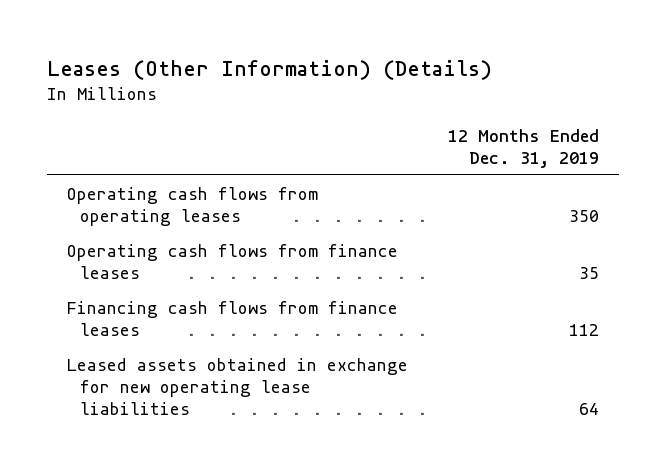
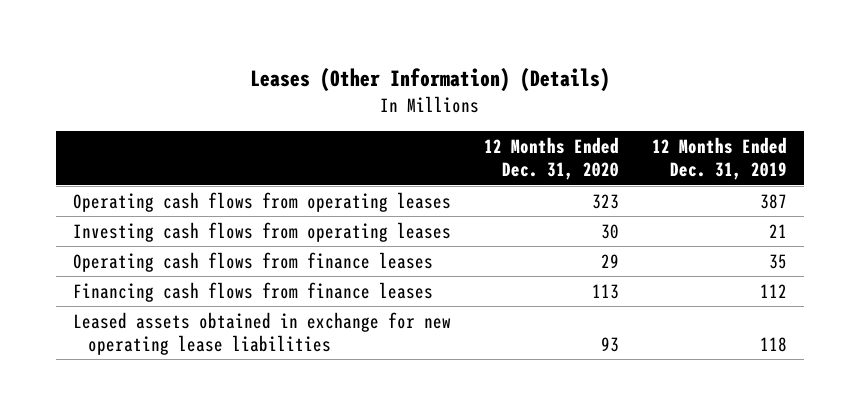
- | 12 Months Ended Dec. 31, 2019
+ | 12 Months Ended Dec. 31, 2020 | 12 Months Ended Dec. 31, 2019
- Operating cash flows from operating leases | 350
+ Operating cash flows from operating leases | 323 | 387
+ Investing cash flows from operating leases | 30 | 21
- Leased assets obtained in exchange for new operating lease liabilities | 64
+ Leased assets obtained in exchange for new operating lease liabilities | 93 | 118

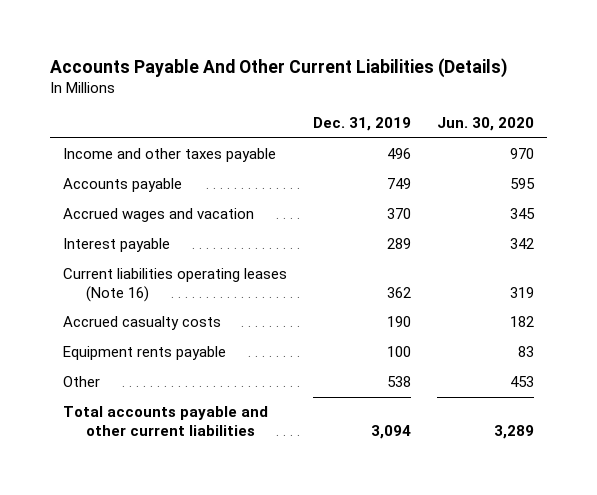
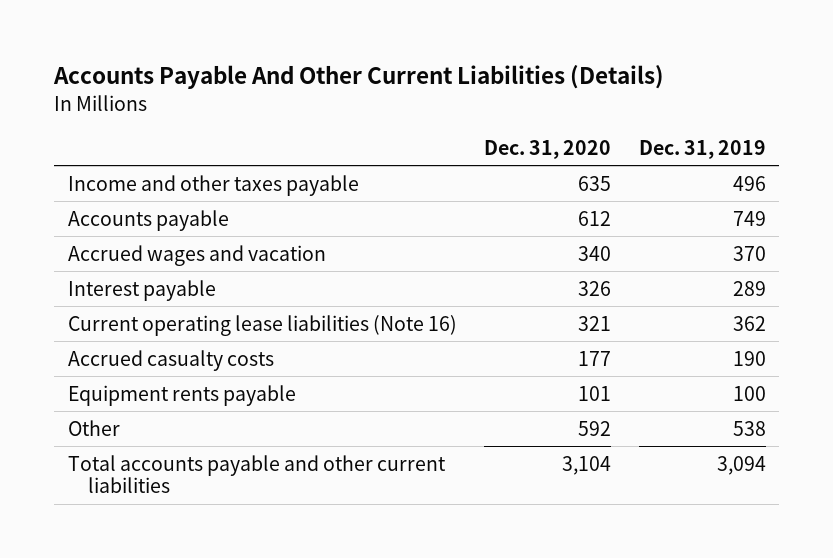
- | Dec. 31, 2019 | Jun. 30, 2020
+ | Dec. 31, 2020 | Dec. 31, 2019
- Current liabilities operating leases (Note 16) | 362 | 319
+ Current operating lease liabilities (Note 16) | 321 | 362

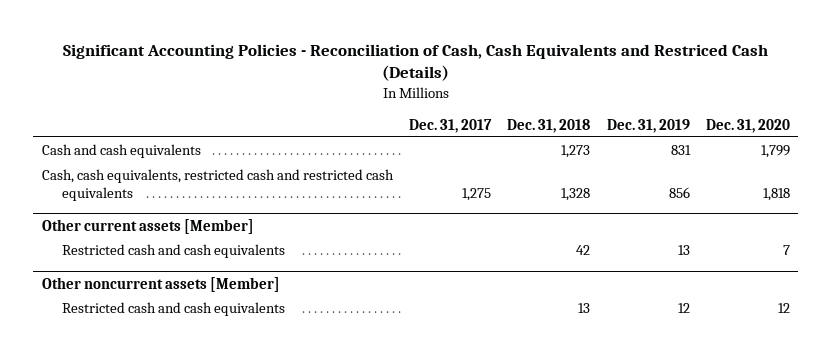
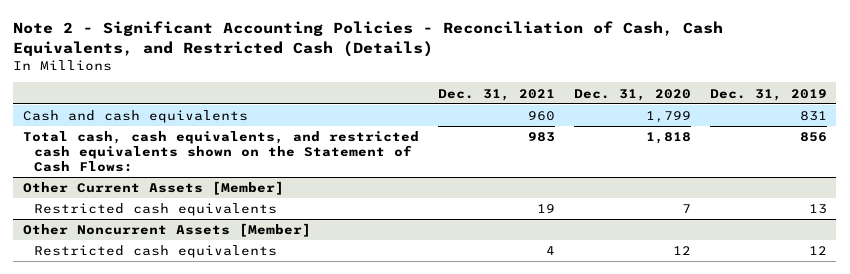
- Significant Accounting Policies - Reconciliation of Cash, Cash Equivalents and Restriced Cash (Details)
+ Note 2 - Significant Accounting Policies - Reconciliation of Cash, Cash Equivalents, and Restricted Cash (Details)
- | Dec. 31, 2017 | Dec. 31, 2018 | Dec. 31, 2019 | Dec. 31, 2020
+ | Dec. 31, 2021 | Dec. 31, 2020 | Dec. 31, 2019
- Cash, cash equivalents, restricted cash and restricted cash equivalents | 1,275 | 1,328 | 856 | 1,818
- Other current assets [Member]
- Restricted cash and cash equivalents | | 42 | 13 | 7
- Other noncurrent assets [Member]
- Restricted cash and cash equivalents | | 13 | 12 | 12
+ Total cash, cash equivalents, and restricted cash equivalents shown on the Statement of Cash Flows: | 983 | 1,818 | 856
+ Other Current Assets [Member]
+ Restricted cash equivalents | 19 | 7 | 13
+ Other Noncurrent Assets [Member]
+ Restricted cash equivalents | 4 | 12 | 12

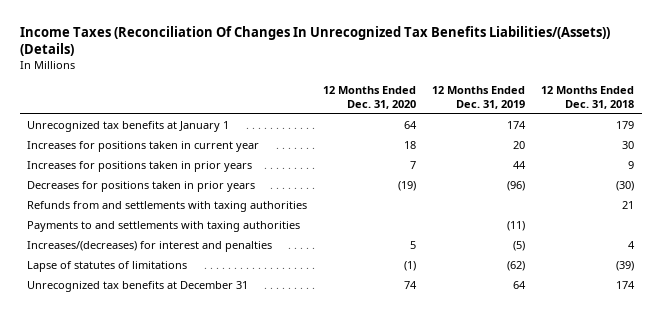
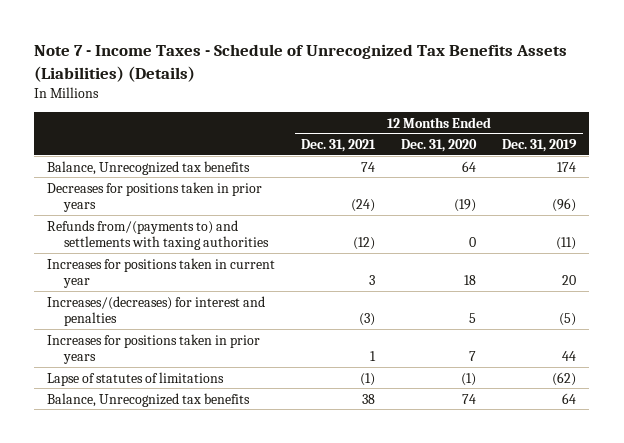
- Income Taxes (Reconciliation Of Changes In Unrecognized Tax Benefits Liabilities/(Assets)) (Details)
+ Note 7 - Income Taxes - Schedule of Unrecognized Tax Benefits Assets (Liabilities) (Details)
- | 12 Months Ended Dec. 31, 2020 | 12 Months Ended Dec. 31, 2019 | 12 Months Ended Dec. 31, 2018
+ | 12 Months Ended Dec. 31, 2021 | 12 Months Ended Dec. 31, 2020 | 12 Months Ended Dec. 31, 2019
- Unrecognized tax benefits at January 1 | 64 | 174 | 179
+ Balance, Unrecognized tax benefits | 74 | 64 | 174
- Refunds from and settlements with taxing authorities | | | 21
- Payments to and settlements with taxing authorities | | (11) |
+ Refunds from/(payments to) and settlements with taxing authorities | (12) | 0 | (11)
moved down: Increases for positions taken in current year | 3 | 18 | 20
moved down: Increases for positions taken in prior years | 1 | 7 | 44
- Unrecognized tax benefits at December 31 | 74 | 64 | 174
+ Balance, Unrecognized tax benefits | 38 | 74 | 64

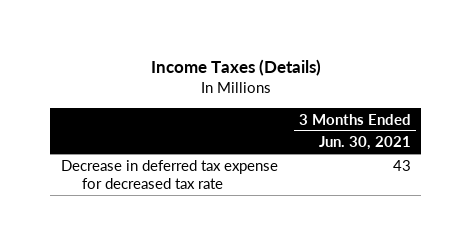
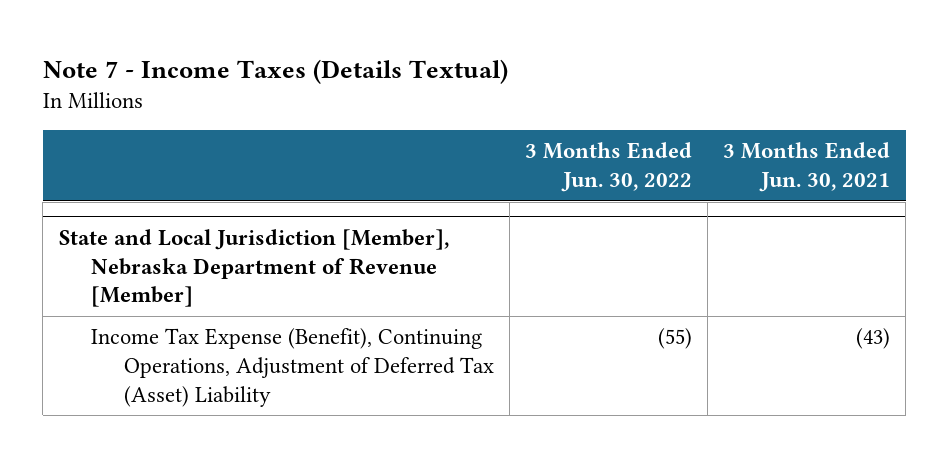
- Income Taxes (Details)
+ Note 7 - Income Taxes (Details Textual)
- | 3 Months Ended Jun. 30, 2021
+ | 3 Months Ended Jun. 30, 2022 | 3 Months Ended Jun. 30, 2021
- Decrease in deferred tax expense for decreased tax rate | 43
+ State and Local Jurisdiction [Member], Nebraska Department of Revenue [Member]
+ Income Tax Expense (Benefit), Continuing Operations, Adjustment of Deferred Tax (Asset) Liability | (55) | (43)

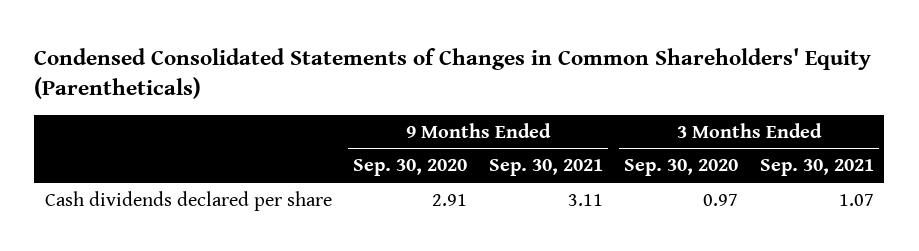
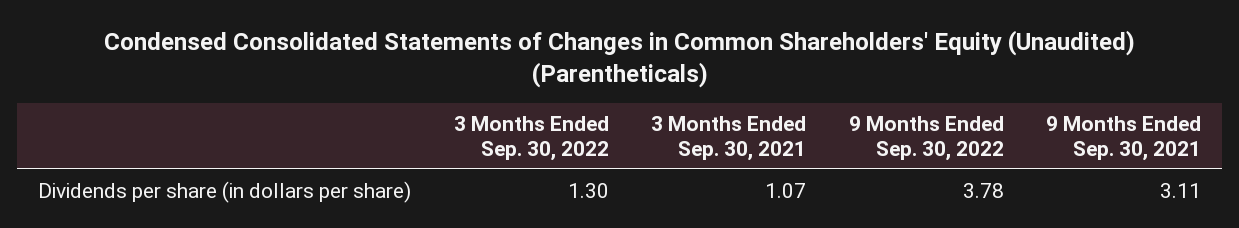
- Condensed Consolidated Statements of Changes in Common Shareholders' Equity (Parentheticals)
+ Condensed Consolidated Statements of Changes in Common Shareholders' Equity (Unaudited) (Parentheticals)
- | 9 Months Ended Sep. 30, 2020 | 9 Months Ended Sep. 30, 2021 | 3 Months Ended Sep. 30, 2020 | 3 Months Ended Sep. 30, 2021
+ | 3 Months Ended Sep. 30, 2022 | 3 Months Ended Sep. 30, 2021 | 9 Months Ended Sep. 30, 2022 | 9 Months Ended Sep. 30, 2021
- Cash dividends declared per share | 2.91 | 3.11 | 0.97 | 1.07
+ Dividends per share (in dollars per share) | 1.30 | 1.07 | 3.78 | 3.11

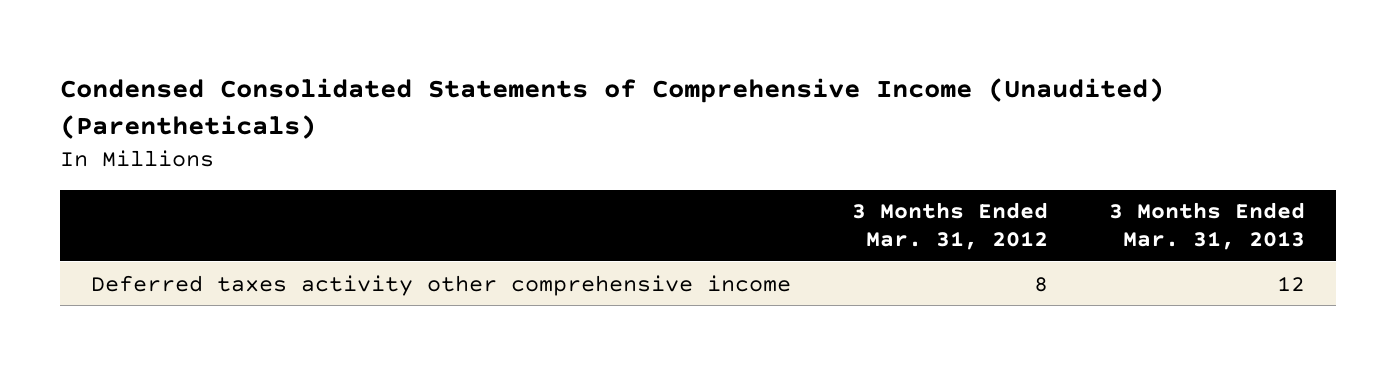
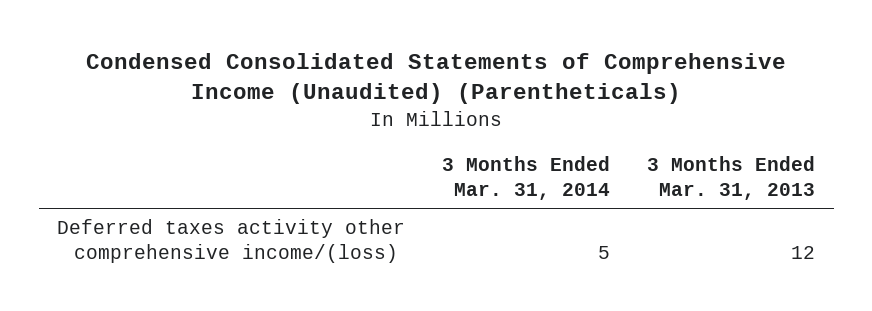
- | 3 Months Ended Mar. 31, 2012 | 3 Months Ended Mar. 31, 2013
+ | 3 Months Ended Mar. 31, 2014 | 3 Months Ended Mar. 31, 2013
- Deferred taxes activity other comprehensive income | 8 | 12
+ Deferred taxes activity other comprehensive income/(loss) | 5 | 12

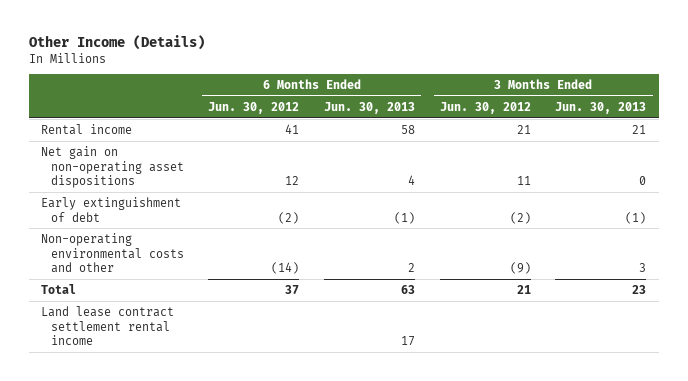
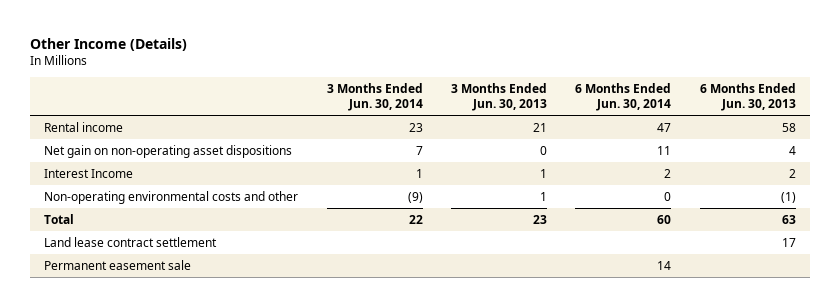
- | 6 Months Ended Jun. 30, 2012 | 6 Months Ended Jun. 30, 2013 | 3 Months Ended Jun. 30, 2012 | 3 Months Ended Jun. 30, 2013
+ | 3 Months Ended Jun. 30, 2014 | 3 Months Ended Jun. 30, 2013 | 6 Months Ended Jun. 30, 2014 | 6 Months Ended Jun. 30, 2013
- Early extinguishment of debt | (2) | (1) | (2) | (1)
- Non-operating environmental costs and other | (14) | 2 | (9) | 3
+ Interest Income | 1 | 1 | 2 | 2
+ Non-operating environmental costs and other | (9) | 1 | 0 | (1)
- Land lease contract settlement rental income | | 17 | |
+ Land lease contract settlement | | | | 17
+ Permanent easement sale | | | 14 |

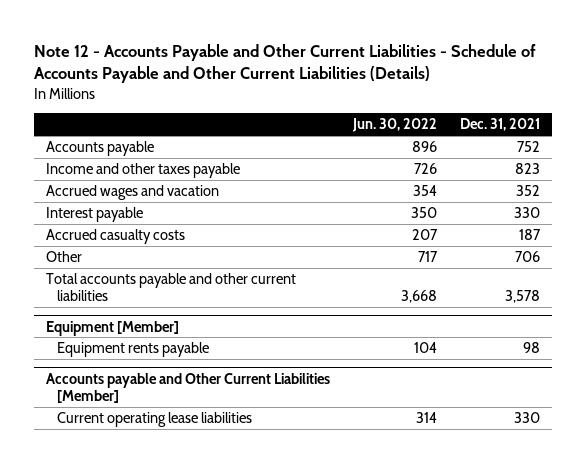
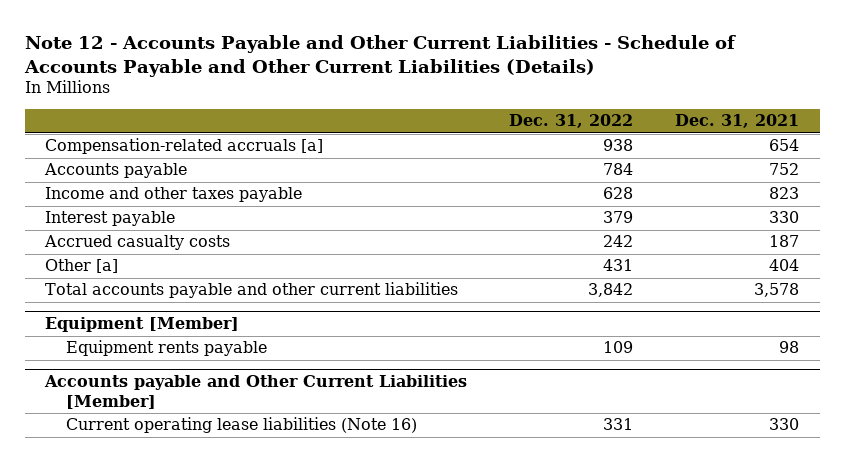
- | Jun. 30, 2022 | Dec. 31, 2021
+ | Dec. 31, 2022 | Dec. 31, 2021
+ Compensation-related accruals [a] | 938 | 654
- Accrued wages and vacation | 354 | 352
- Other | 717 | 706
+ Other [a] | 431 | 404
@ Accounts payable and Other Current Liabilities [Member]
- Current operating lease liabilities | 314 | 330
+ Current operating lease liabilities (Note 16) | 331 | 330

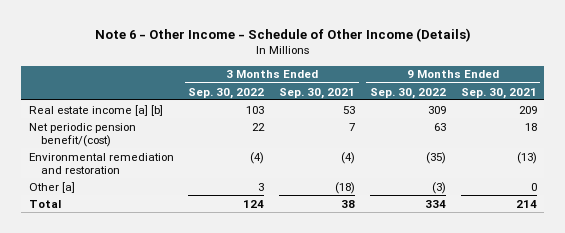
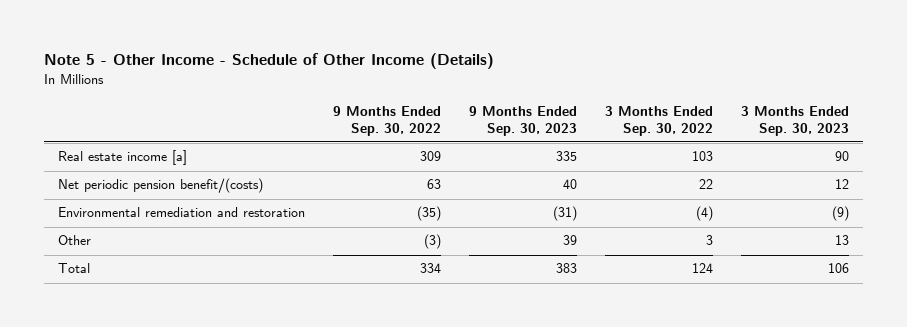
- Note 6 - Other Income - Schedule of Other Income (Details)
+ Note 5 - Other Income - Schedule of Other Income (Details)
- | 3 Months Ended Sep. 30, 2022 | 3 Months Ended Sep. 30, 2021 | 9 Months Ended Sep. 30, 2022 | 9 Months Ended Sep. 30, 2021
+ | 9 Months Ended Sep. 30, 2022 | 9 Months Ended Sep. 30, 2023 | 3 Months Ended Sep. 30, 2022 | 3 Months Ended Sep. 30, 2023
- Real estate income [a] [b] | 103 | 53 | 309 | 209
- Net periodic pension benefit/(cost) | 22 | 7 | 63 | 18
+ Real estate income [a] | 309 | 335 | 103 | 90
+ Net periodic pension benefit/(costs) | 63 | 40 | 22 | 12
- Other [a] | 3 | (18) | (3) | 0
+ Other | (3) | 39 | 3 | 13

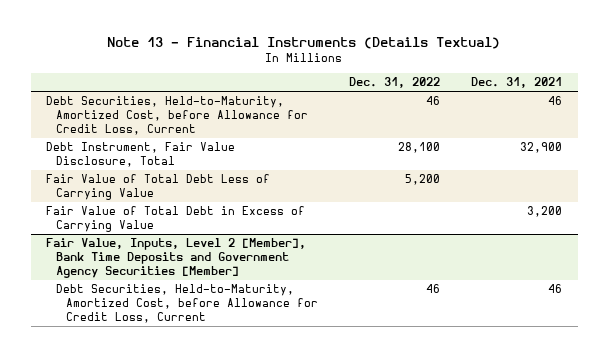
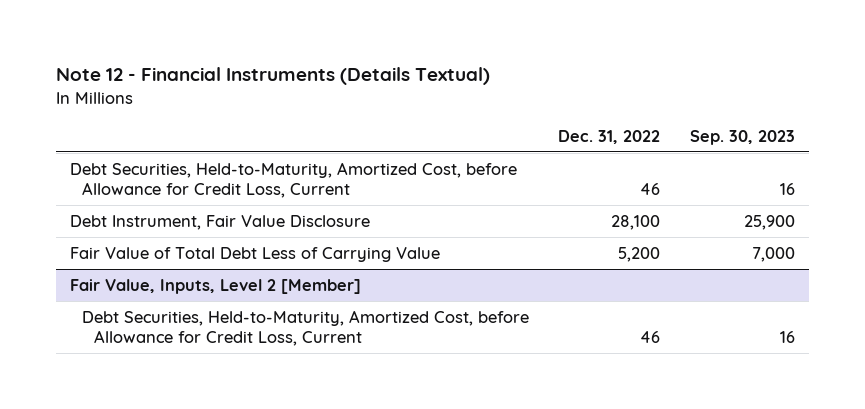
- Note 13 - Financial Instruments (Details Textual)
+ Note 12 - Financial Instruments (Details Textual)
- | Dec. 31, 2022 | Dec. 31, 2021
+ | Dec. 31, 2022 | Sep. 30, 2023
- Debt Instrument, Fair Value Disclosure, Total | 28,100 | 32,900
+ Debt Instrument, Fair Value Disclosure | 28,100 | 25,900
- Fair Value of Total Debt in Excess of Carrying Value | | 3,200
- Fair Value, Inputs, Level 2 [Member], Bank Time Deposits and Government Agency Securities [Member]
+ Fair Value, Inputs, Level 2 [Member]

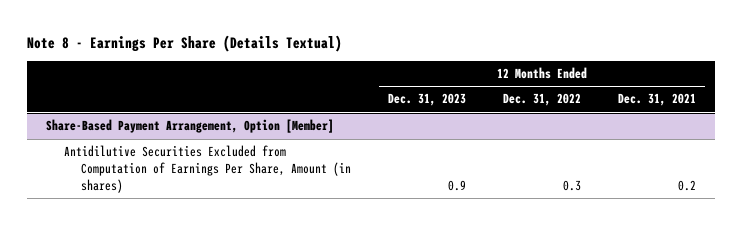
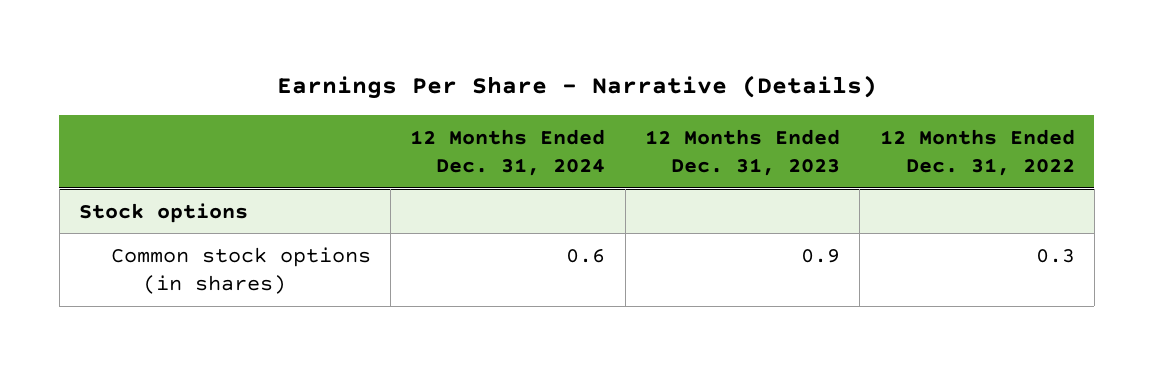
- Note 8 - Earnings Per Share (Details Textual)
+ Earnings Per Share - Narrative (Details)
- | 12 Months Ended Dec. 31, 2023 | 12 Months Ended Dec. 31, 2022 | 12 Months Ended Dec. 31, 2021
+ | 12 Months Ended Dec. 31, 2024 | 12 Months Ended Dec. 31, 2023 | 12 Months Ended Dec. 31, 2022
- Share-Based Payment Arrangement, Option [Member]
- Antidilutive Securities Excluded from Computation of Earnings Per Share, Amount (in shares) | 0.9 | 0.3 | 0.2
+ Stock options
+ Common stock options (in shares) | 0.6 | 0.9 | 0.3

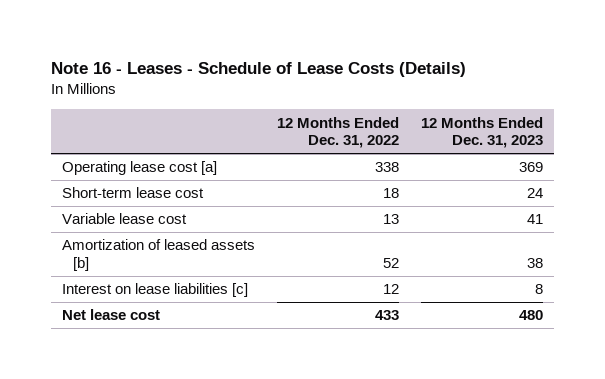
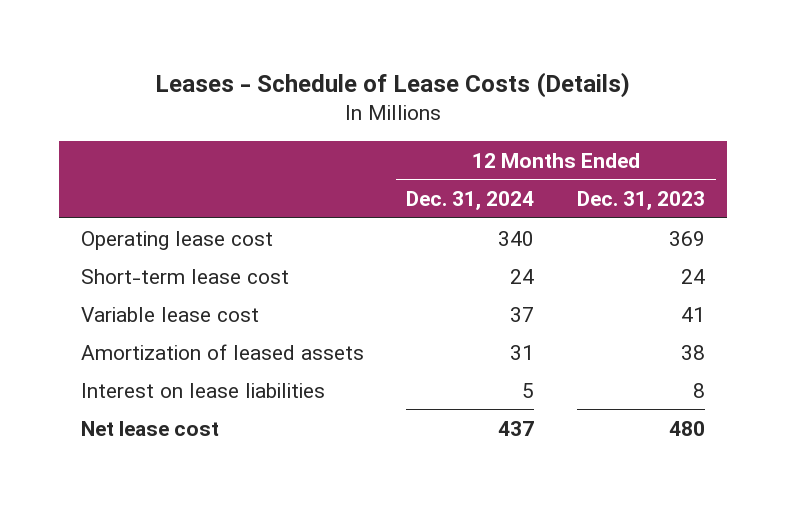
- Note 16 - Leases - Schedule of Lease Costs (Details)
+ Leases - Schedule of Lease Costs (Details)
- | 12 Months Ended Dec. 31, 2022 | 12 Months Ended Dec. 31, 2023
+ | 12 Months Ended Dec. 31, 2024 | 12 Months Ended Dec. 31, 2023
- Operating lease cost [a] | 338 | 369
+ Operating lease cost | 340 | 369
- Amortization of leased assets [b] | 52 | 38
- Interest on lease liabilities [c] | 12 | 8
+ Amortization of leased assets | 31 | 38
+ Interest on lease liabilities | 5 | 8

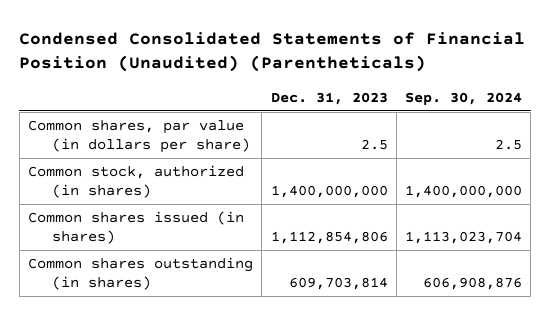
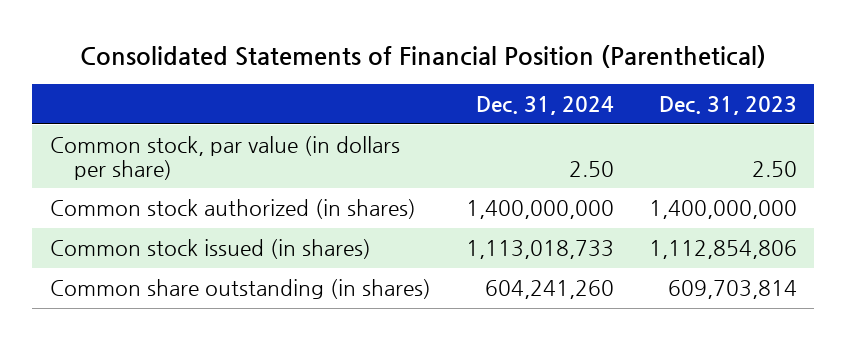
- Condensed Consolidated Statements of Financial Position (Unaudited) (Parentheticals)
+ Consolidated Statements of Financial Position (Parenthetical)
- | Dec. 31, 2023 | Sep. 30, 2024
+ | Dec. 31, 2024 | Dec. 31, 2023
- Common shares, par value (in dollars per share) | 2.5 | 2.5
- Common stock, authorized (in shares) | 1,400,000,000 | 1,400,000,000
- Common shares issued (in shares) | 1,112,854,806 | 1,113,023,704
- Common shares outstanding (in shares) | 609,703,814 | 606,908,876
+ Common stock, par value (in dollars per share) | 2.50 | 2.50
+ Common stock authorized (in shares) | 1,400,000,000 | 1,400,000,000
+ Common stock issued (in shares) | 1,113,018,733 | 1,112,854,806
+ Common share outstanding (in shares) | 604,241,260 | 609,703,814

